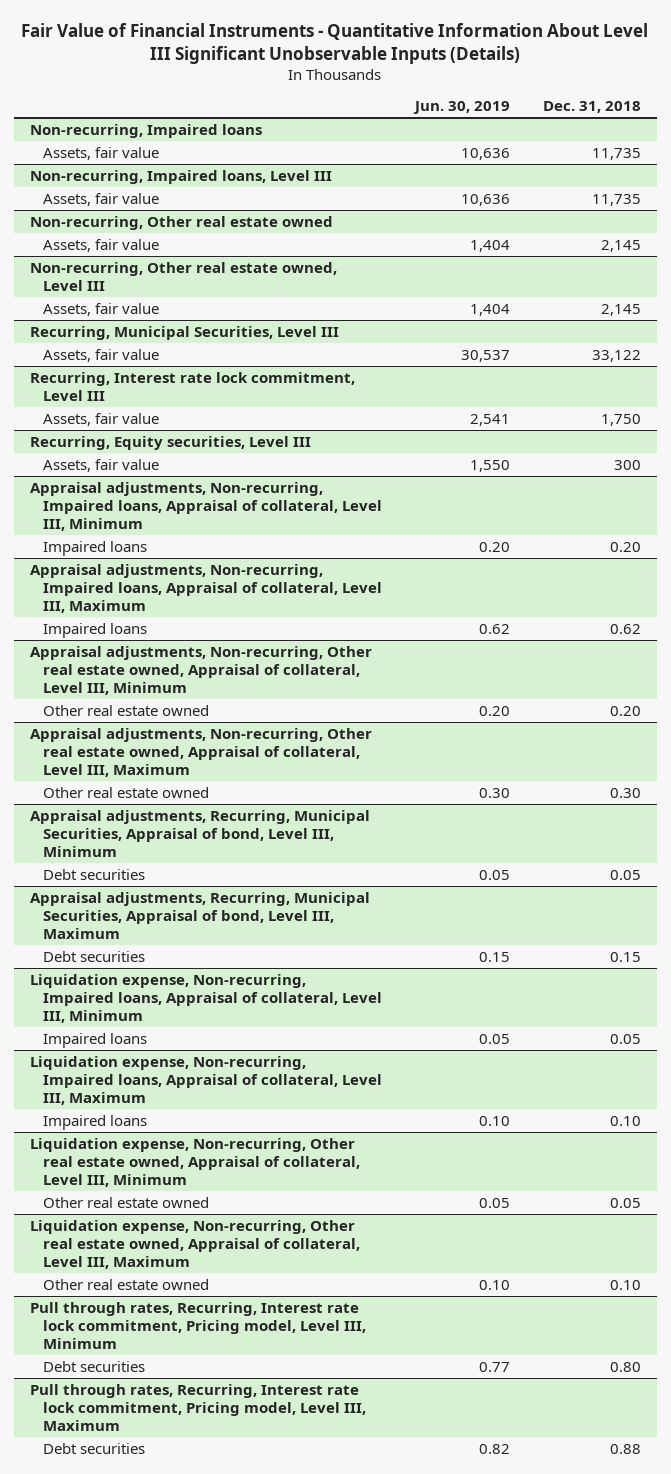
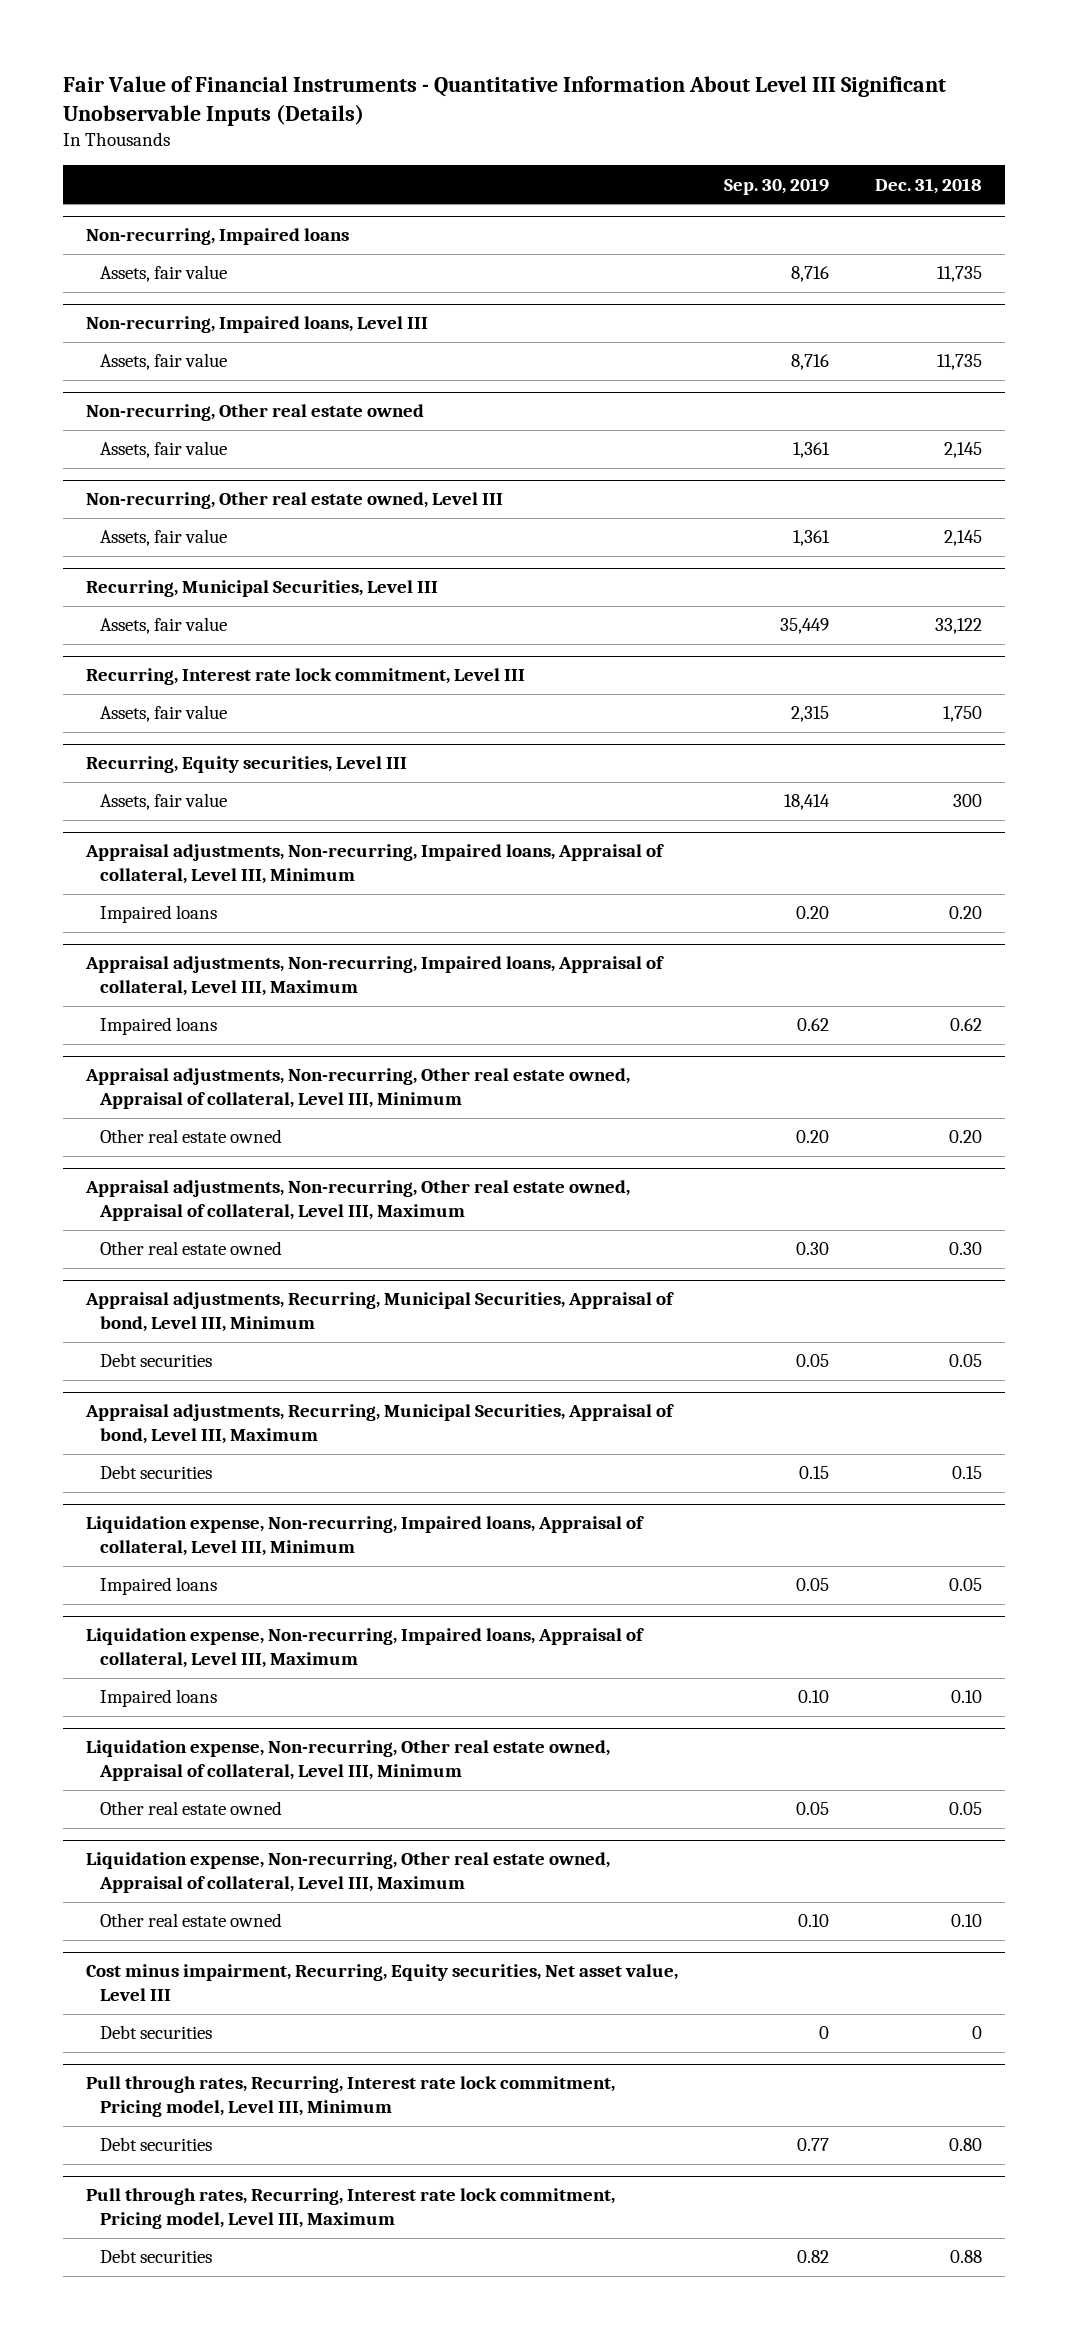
- | Jun. 30, 2019 | Dec. 31, 2018
+ | Sep. 30, 2019 | Dec. 31, 2018
+ Cost minus impairment, Recurring, Equity securities, Net asset value, Level III
+ Debt securities | 0 | 0

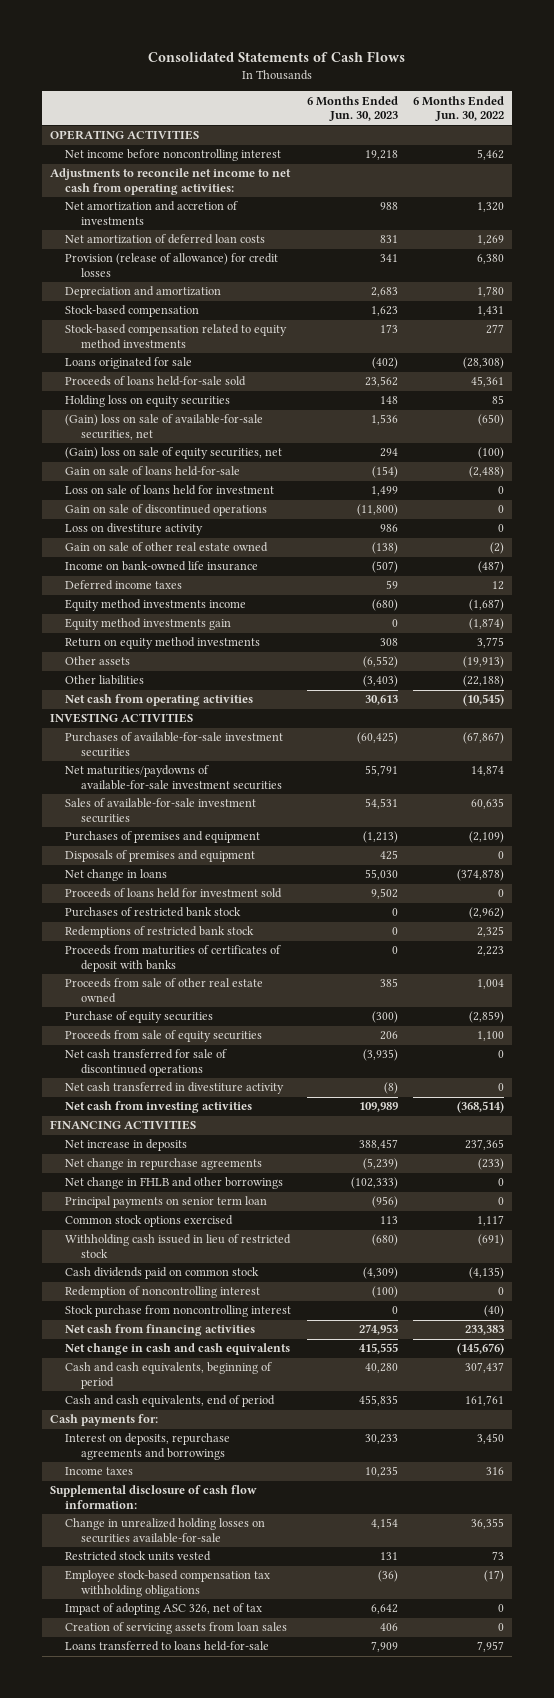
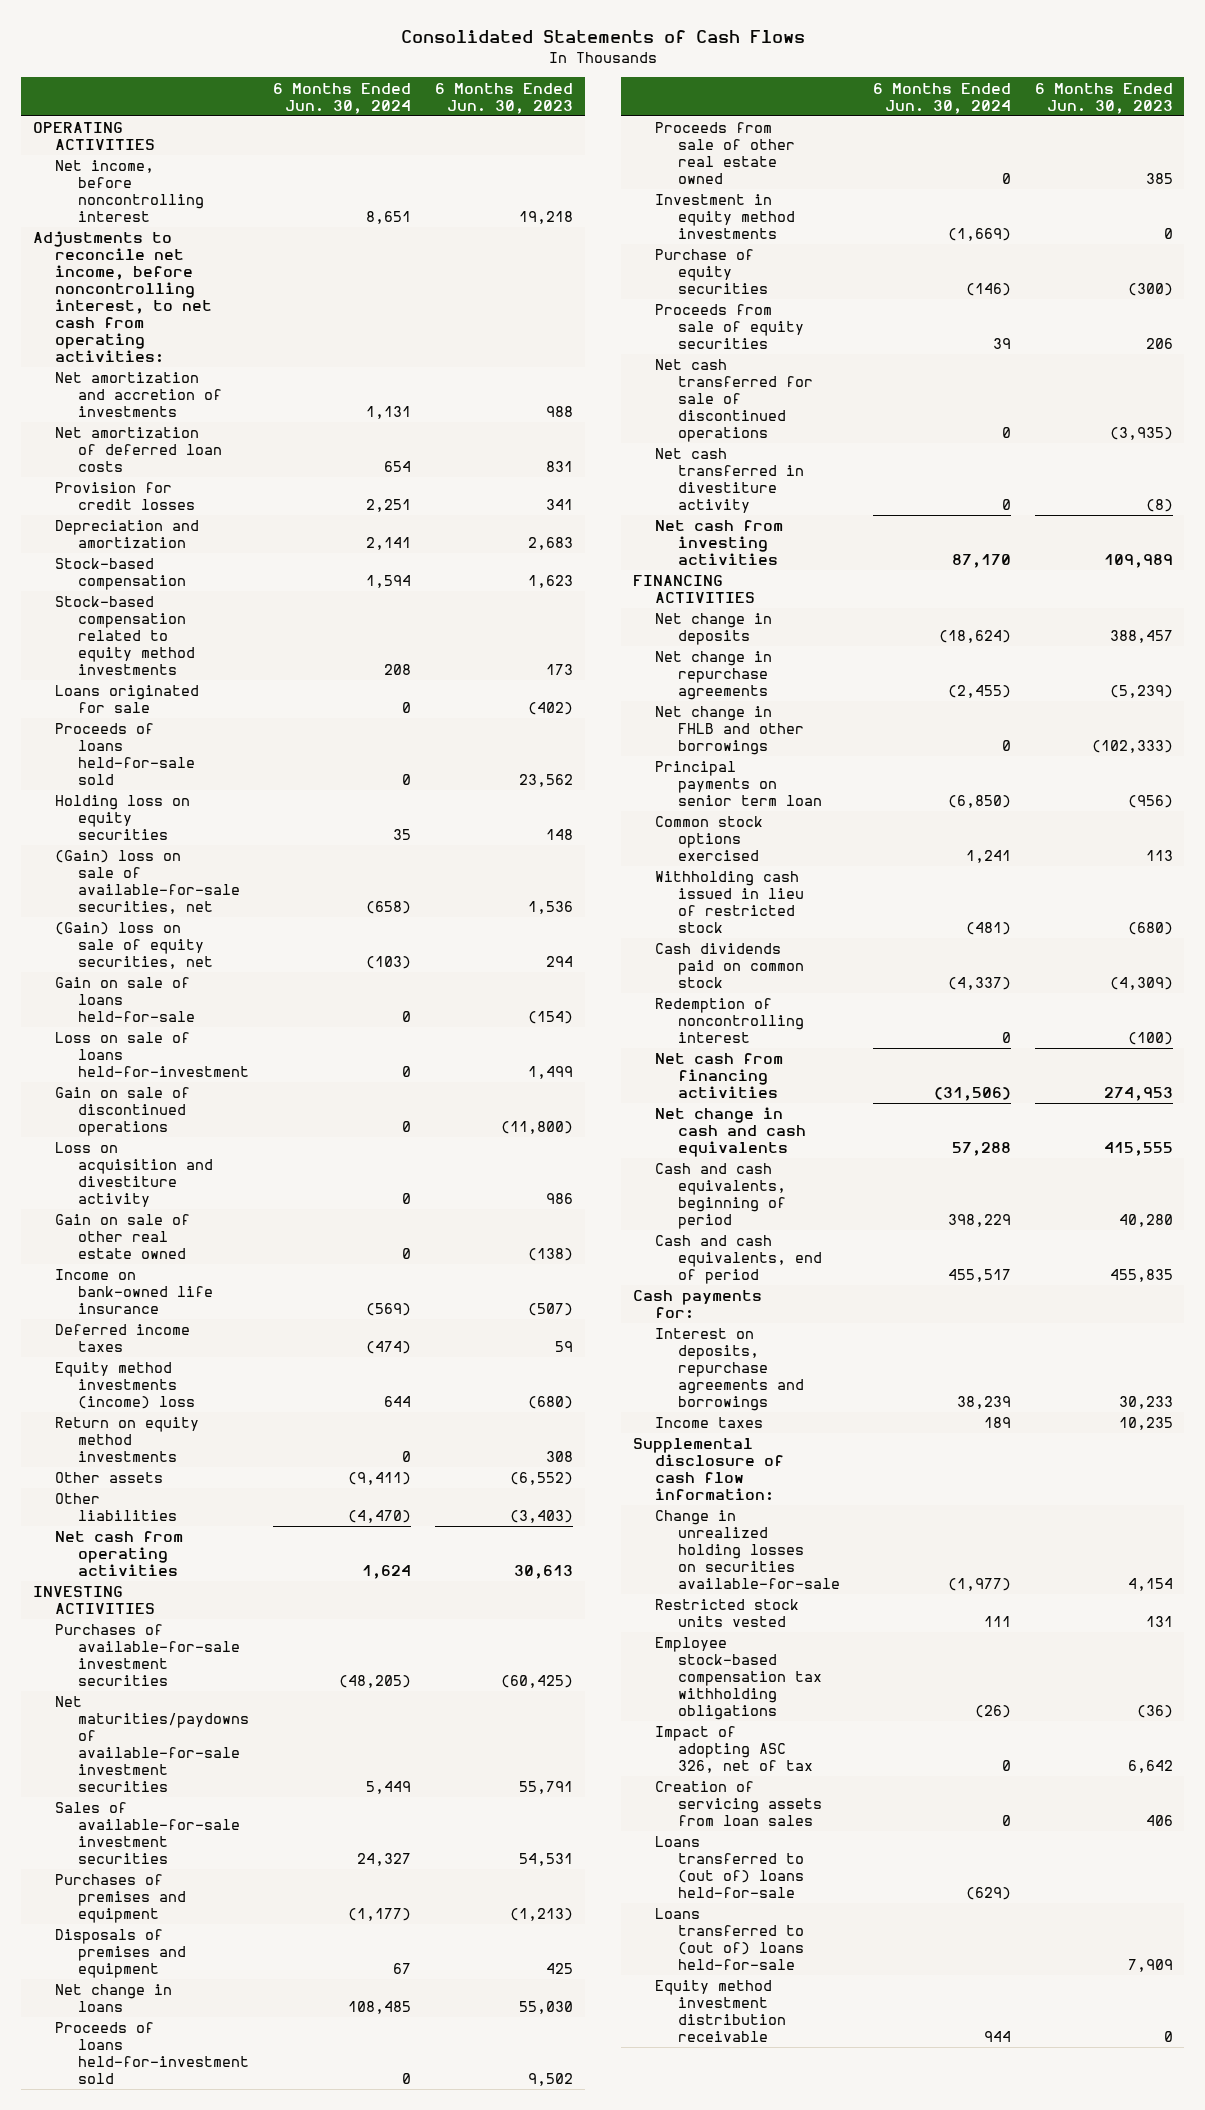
- | 6 Months Ended Jun. 30, 2023 | 6 Months Ended Jun. 30, 2022
+ | 6 Months Ended Jun. 30, 2024 | 6 Months Ended Jun. 30, 2023
- Net income before noncontrolling interest | 19,218 | 5,462
- Adjustments to reconcile net income to net cash from operating activities:
+ Net income, before noncontrolling interest | 8,651 | 19,218
+ Adjustments to reconcile net income, before noncontrolling interest, to net cash from operating activities:
- Provision (release of allowance) for credit losses | 341 | 6,380
+ Provision for credit losses | 2,251 | 341
- Loss on sale of loans held for investment | 1,499 | 0
+ Loss on sale of loans held-for-investment | 0 | 1,499
- Loss on divestiture activity | 986 | 0
+ Loss on acquisition and divestiture activity | 0 | 986
- Equity method investments income | (680) | (1,687)
- Equity method investments gain | 0 | (1,874)
+ Equity method investments (income) loss | 644 | (680)
- Proceeds of loans held for investment sold | 9,502 | 0
- Purchases of restricted bank stock | 0 | (2,962)
- Redemptions of restricted bank stock | 0 | 2,325
- Proceeds from maturities of certificates of deposit with banks | 0 | 2,223
+ Proceeds of loans held-for-investment sold | 0 | 9,502
+ Investment in equity method investments | (1,669) | 0
- Net increase in deposits | 388,457 | 237,365
+ Net change in deposits | (18,624) | 388,457
- Stock purchase from noncontrolling interest | 0 | (40)
- Loans transferred to loans held-for-sale | 7,909 | 7,957
+ Loans transferred to (out of) loans held-for-sale | (629) |
+ Loans transferred to (out of) loans held-for-sale | | 7,909
+ Equity method investment distribution receivable | 944 | 0

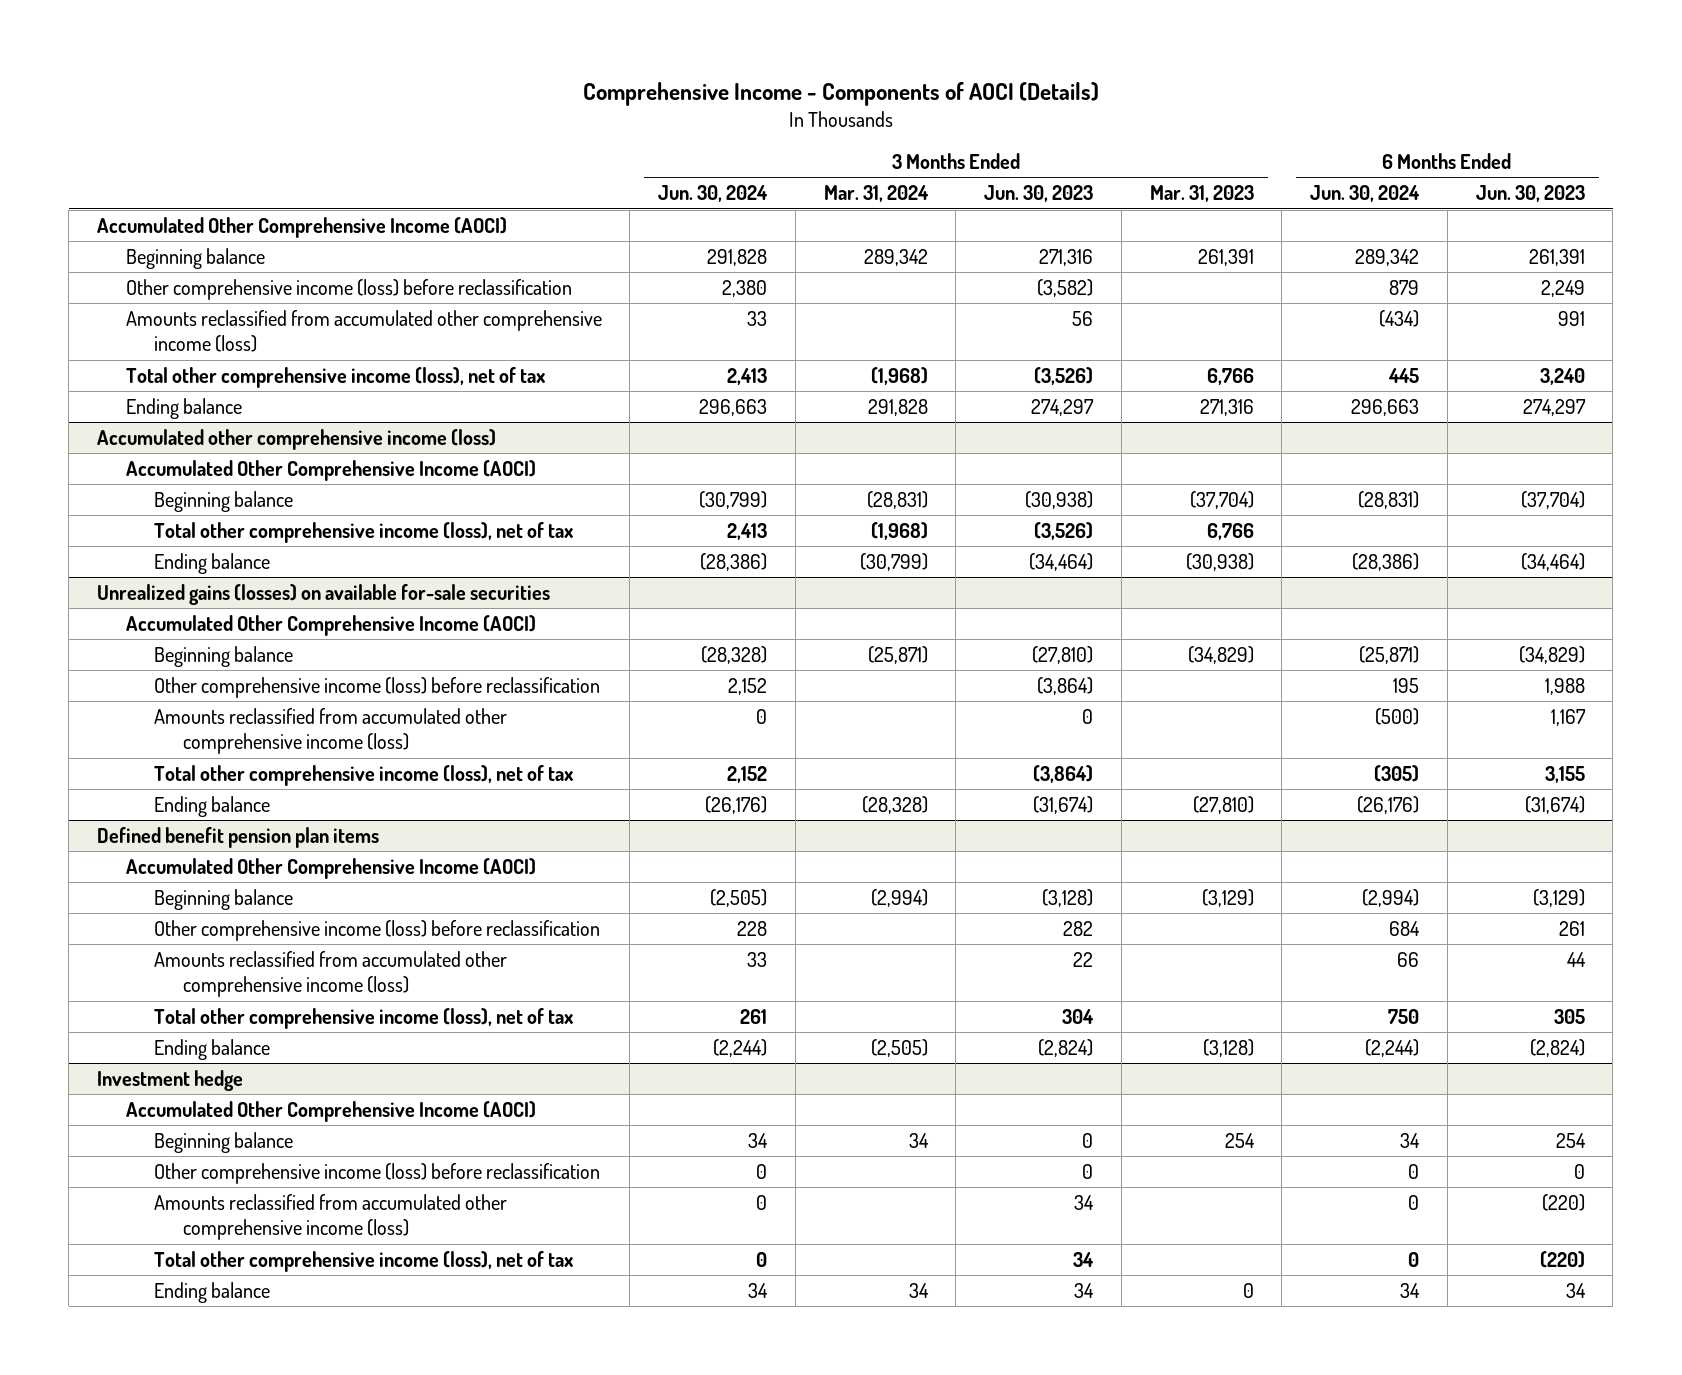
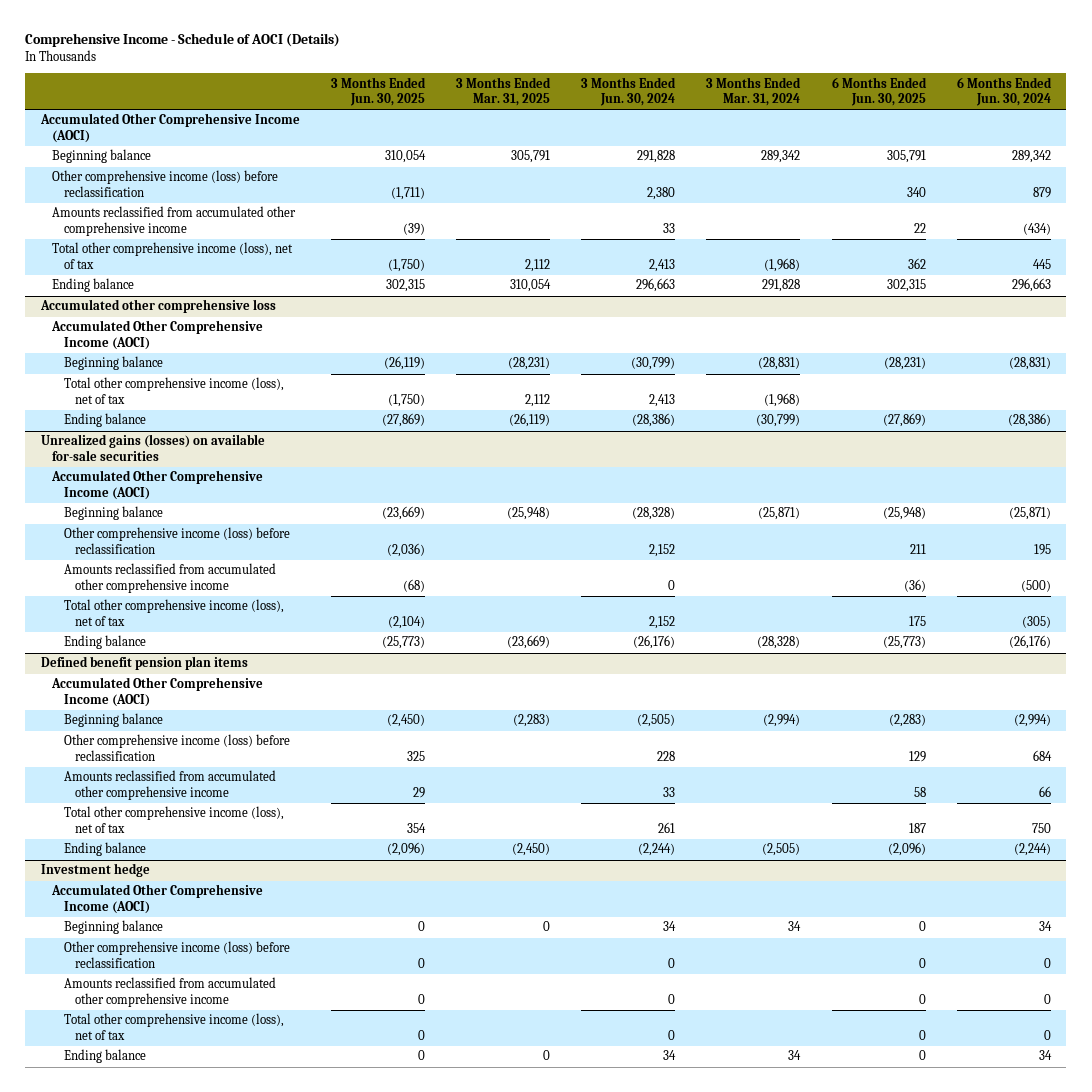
- Comprehensive Income - Components of AOCI (Details)
+ Comprehensive Income - Schedule of AOCI (Details)
- | 3 Months Ended Jun. 30, 2024 | 3 Months Ended Mar. 31, 2024 | 3 Months Ended Jun. 30, 2023 | 3 Months Ended Mar. 31, 2023 | 6 Months Ended Jun. 30, 2024 | 6 Months Ended Jun. 30, 2023
+ | 3 Months Ended Jun. 30, 2025 | 3 Months Ended Mar. 31, 2025 | 3 Months Ended Jun. 30, 2024 | 3 Months Ended Mar. 31, 2024 | 6 Months Ended Jun. 30, 2025 | 6 Months Ended Jun. 30, 2024
- Amounts reclassified from accumulated other comprehensive income (loss) | 33 | | 56 | | (434) | 991
+ Amounts reclassified from accumulated other comprehensive income | (39) | | 33 | | 22 | (434)
- Accumulated other comprehensive income (loss)
+ Accumulated other comprehensive loss
@ Unrealized gains (losses) on available for-sale securities
- Amounts reclassified from accumulated other comprehensive income (loss) | 0 | | 0 | | (500) | 1,167
+ Amounts reclassified from accumulated other comprehensive income | (68) | | 0 | | (36) | (500)
@ Defined benefit pension plan items
- Amounts reclassified from accumulated other comprehensive income (loss) | 33 | | 22 | | 66 | 44
+ Amounts reclassified from accumulated other comprehensive income | 29 | | 33 | | 58 | 66
@ Investment hedge
- Amounts reclassified from accumulated other comprehensive income (loss) | 0 | | 34 | | 0 | (220)
+ Amounts reclassified from accumulated other comprehensive income | 0 | | 0 | | 0 | 0

